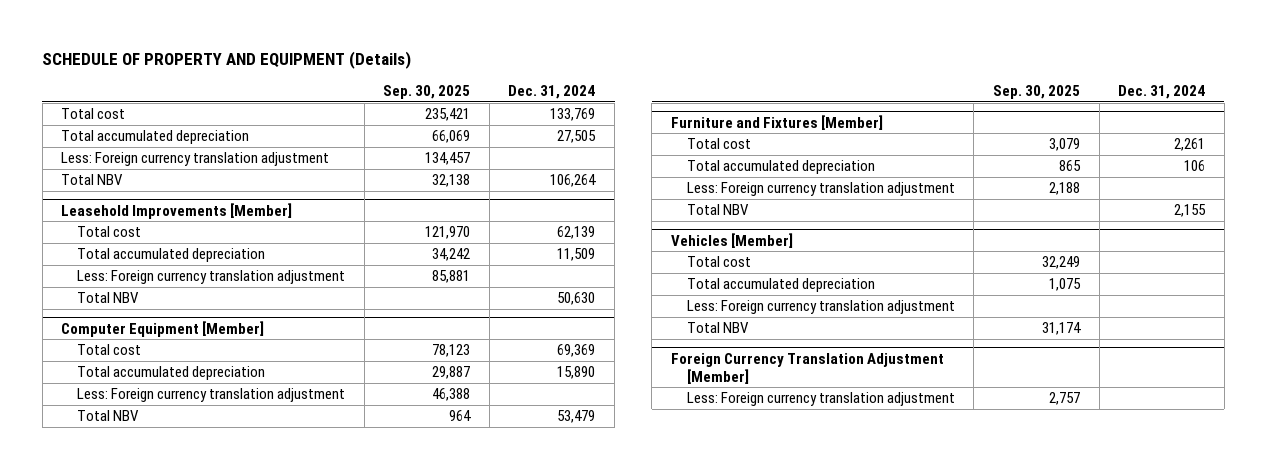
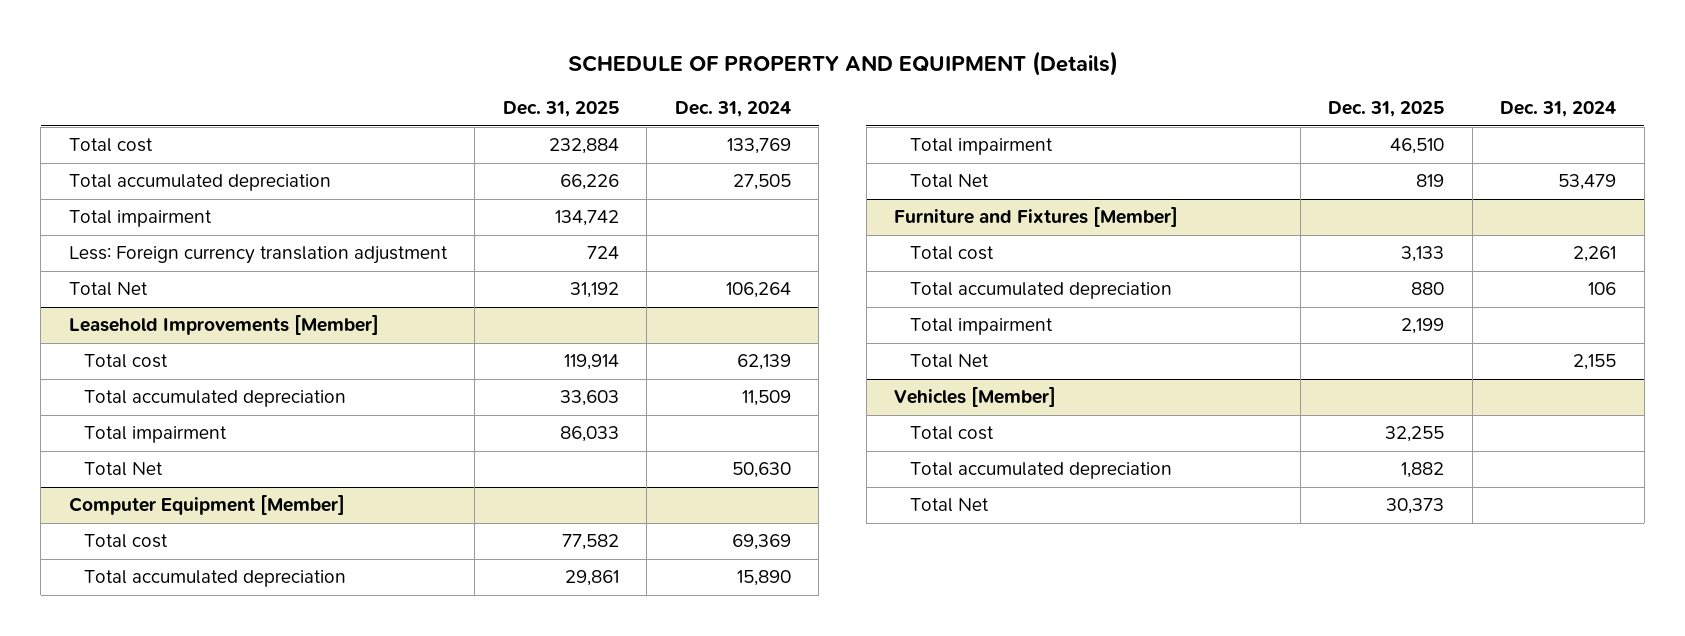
- | Sep. 30, 2025 | Dec. 31, 2024
+ | Dec. 31, 2025 | Dec. 31, 2024
+ Total impairment | 134,742 |
- Total NBV | 32,138 | 106,264
+ Total Net | 31,192 | 106,264
@ Leasehold Improvements [Member]
- Less: Foreign currency translation adjustment | 85,881 |
- Total NBV | | 50,630
+ Total impairment | 86,033 |
+ Total Net | | 50,630
@ Computer Equipment [Member]
- Less: Foreign currency translation adjustment | 46,388 |
- Total NBV | 964 | 53,479
+ Total impairment | 46,510 |
+ Total Net | 819 | 53,479
@ Furniture and Fixtures [Member]
- Less: Foreign currency translation adjustment | 2,188 |
- Total NBV | | 2,155
+ Total impairment | 2,199 |
+ Total Net | | 2,155
@ Vehicles [Member]
- Less: Foreign currency translation adjustment
- Total NBV | 31,174 |
- Foreign Currency Translation Adjustment [Member]
- Less: Foreign currency translation adjustment | 2,757 |
@ Vehicles [Member]
+ Total Net | 30,373 |

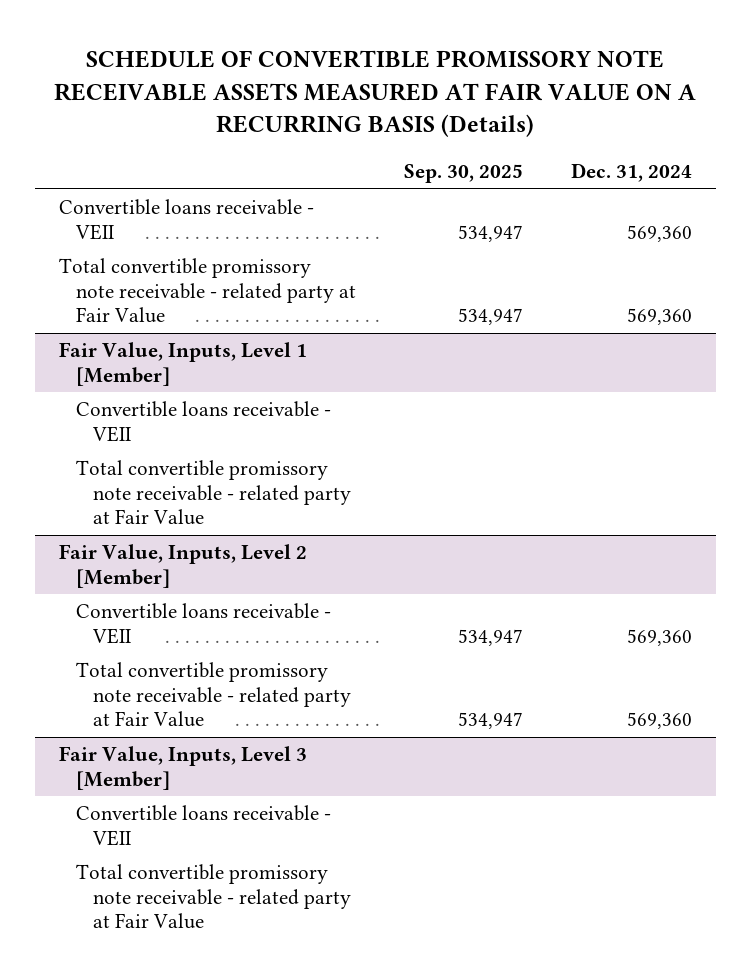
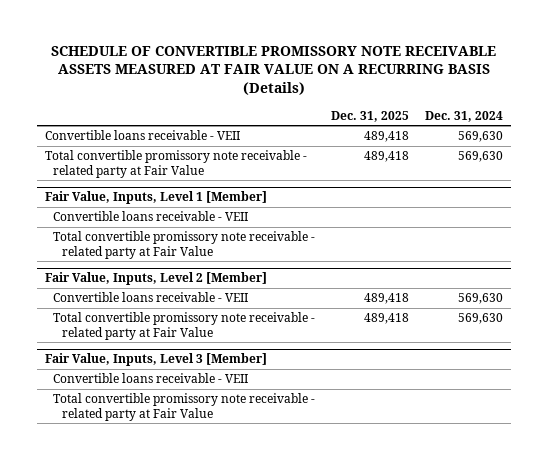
- | Sep. 30, 2025 | Dec. 31, 2024
+ | Dec. 31, 2025 | Dec. 31, 2024
- Convertible loans receivable - VEII | 534,947 | 569,360
- Total convertible promissory note receivable - related party at Fair Value | 534,947 | 569,360
+ Convertible loans receivable - VEII | 489,418 | 569,630
+ Total convertible promissory note receivable - related party at Fair Value | 489,418 | 569,630
@ Fair Value, Inputs, Level 2 [Member]
- Convertible loans receivable - VEII | 534,947 | 569,360
- Total convertible promissory note receivable - related party at Fair Value | 534,947 | 569,360
+ Convertible loans receivable - VEII | 489,418 | 569,630
+ Total convertible promissory note receivable - related party at Fair Value | 489,418 | 569,630

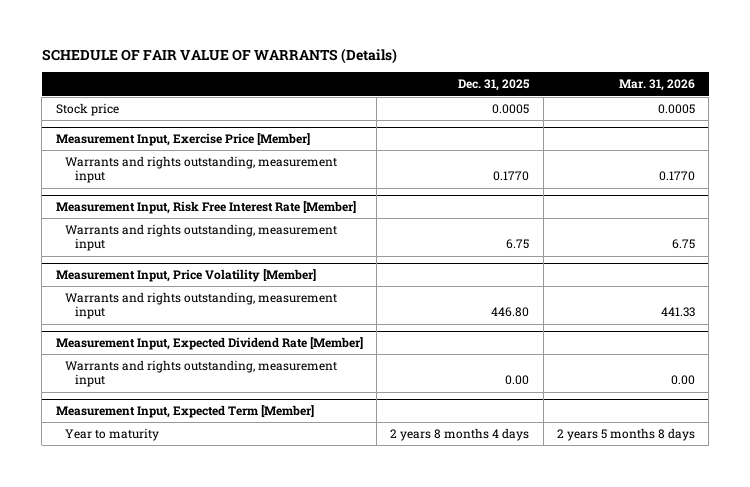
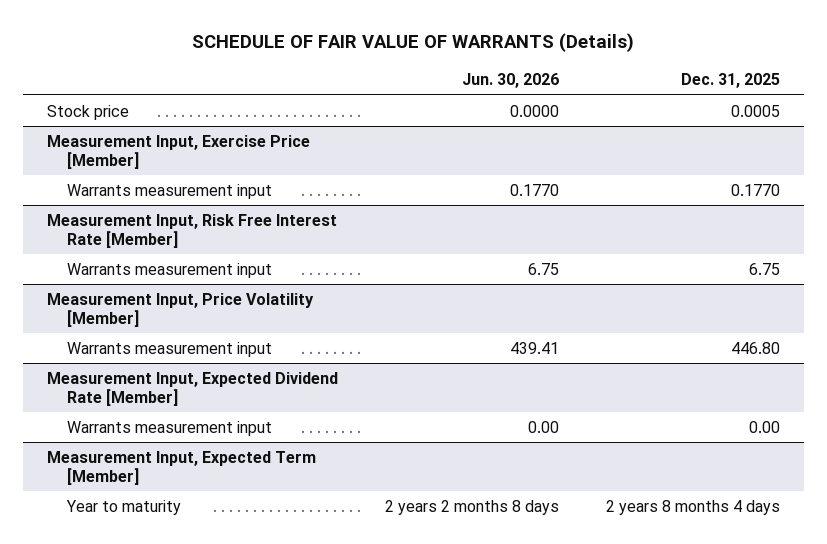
- | Dec. 31, 2025 | Mar. 31, 2026
+ | Jun. 30, 2026 | Dec. 31, 2025
@ Measurement Input, Exercise Price [Member]
- Warrants and rights outstanding, measurement input | 0.1770 | 0.1770
+ Warrants measurement input | 0.1770 | 0.1770
@ Measurement Input, Risk Free Interest Rate [Member]
- Warrants and rights outstanding, measurement input | 6.75 | 6.75
+ Warrants measurement input | 6.75 | 6.75
@ Measurement Input, Price Volatility [Member]
- Warrants and rights outstanding, measurement input | 446.80 | 441.33
+ Warrants measurement input | 439.41 | 446.80
@ Measurement Input, Expected Dividend Rate [Member]
- Warrants and rights outstanding, measurement input | 0.00 | 0.00
+ Warrants measurement input | 0.00 | 0.00

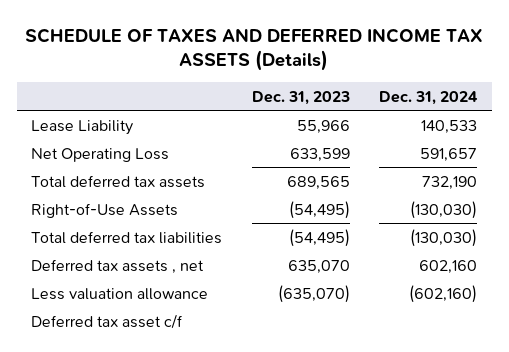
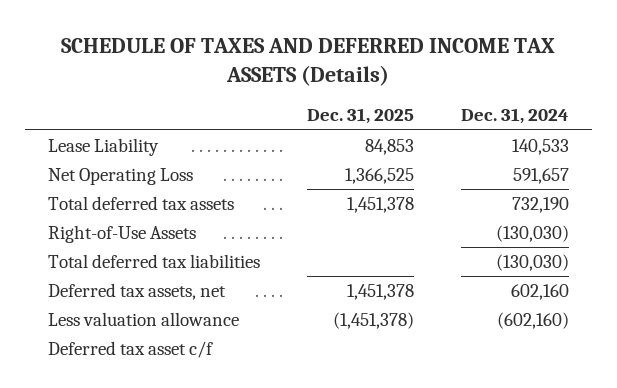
- | Dec. 31, 2023 | Dec. 31, 2024
+ | Dec. 31, 2025 | Dec. 31, 2024
- Deferred tax assets , net | 635,070 | 602,160
+ Deferred tax assets, net | 1,451,378 | 602,160

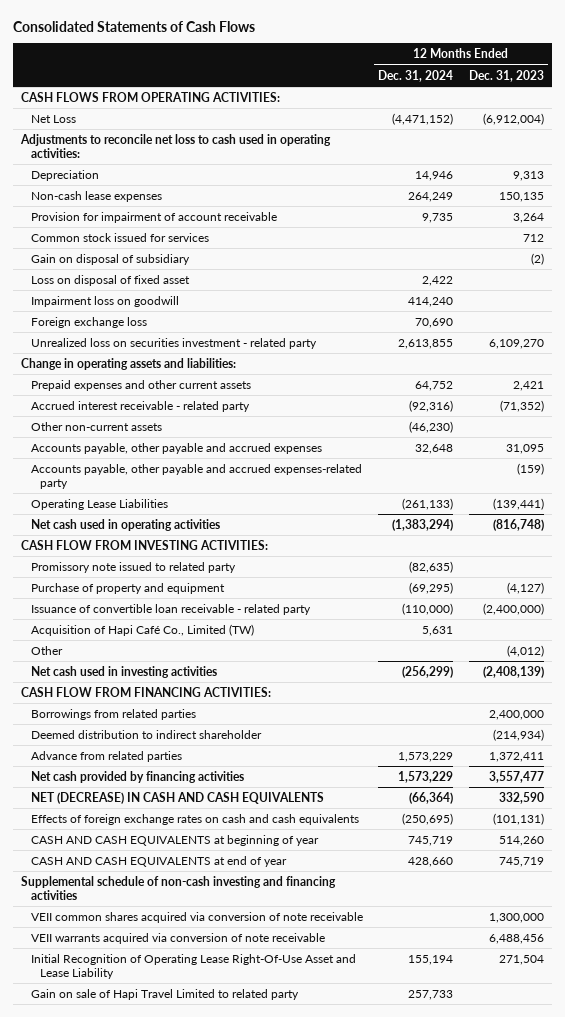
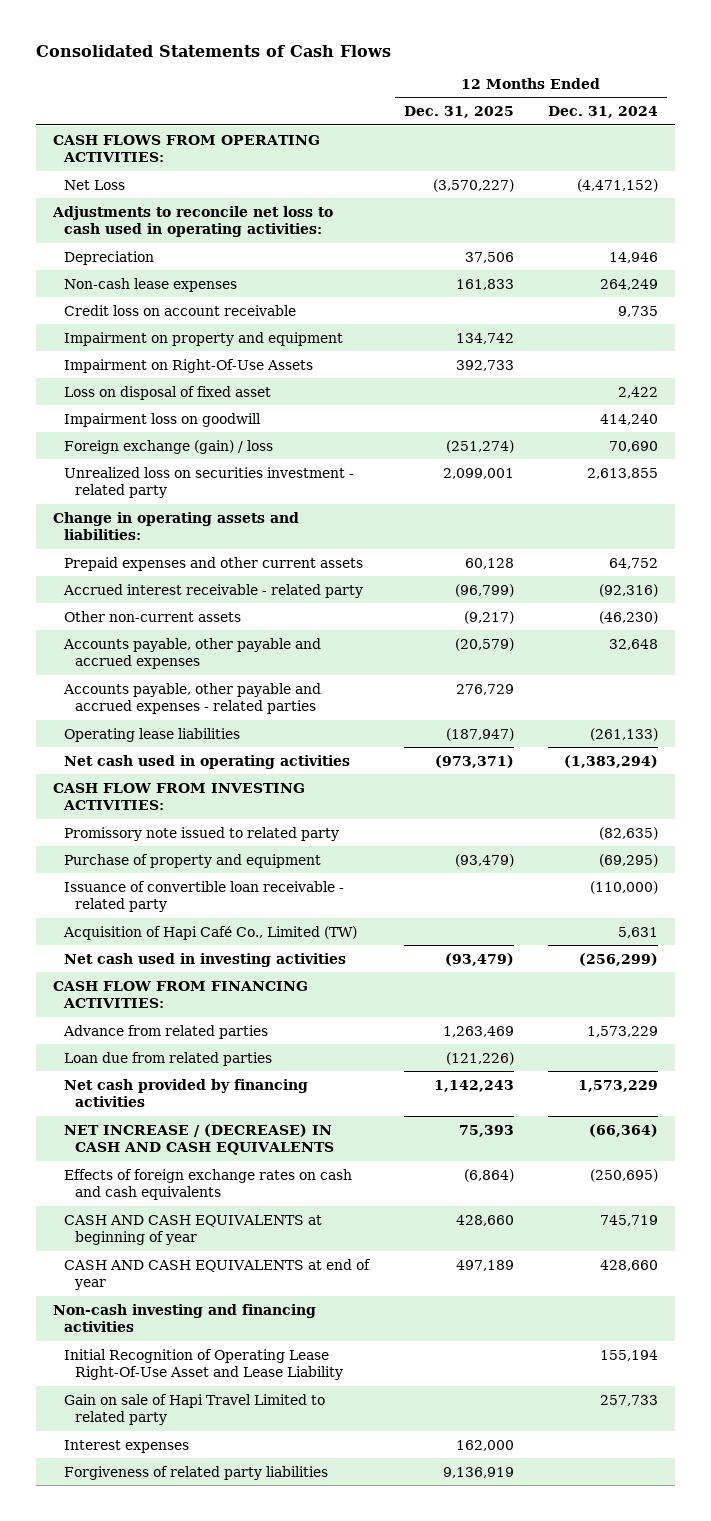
- | 12 Months Ended Dec. 31, 2024 | 12 Months Ended Dec. 31, 2023
+ | 12 Months Ended Dec. 31, 2025 | 12 Months Ended Dec. 31, 2024
- Provision for impairment of account receivable | 9,735 | 3,264
- Common stock issued for services | | 712
- Gain on disposal of subsidiary | | (2)
+ Credit loss on account receivable | | 9,735
+ Impairment on property and equipment | 134,742 |
+ Impairment on Right-Of-Use Assets | 392,733 |
- Foreign exchange loss | 70,690 |
+ Foreign exchange (gain) / loss | (251,274) | 70,690
- Accounts payable, other payable and accrued expenses-related party | | (159)
- Operating Lease Liabilities | (261,133) | (139,441)
+ Accounts payable, other payable and accrued expenses - related parties | 276,729 |
+ Operating lease liabilities | (187,947) | (261,133)
- Other | | (4,012)
- Borrowings from related parties | | 2,400,000
- Deemed distribution to indirect shareholder | | (214,934)
+ Loan due from related parties | (121,226) |
- NET (DECREASE) IN CASH AND CASH EQUIVALENTS | (66,364) | 332,590
+ NET INCREASE / (DECREASE) IN CASH AND CASH EQUIVALENTS | 75,393 | (66,364)
- Supplemental schedule of non-cash investing and financing activities
- VEII common shares acquired via conversion of note receivable | | 1,300,000
- VEII warrants acquired via conversion of note receivable | | 6,488,456
+ Non-cash investing and financing activities
+ Interest expenses | 162,000 |
+ Forgiveness of related party liabilities | 9,136,919 |

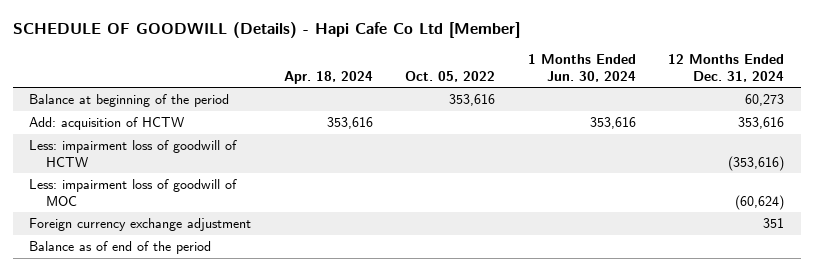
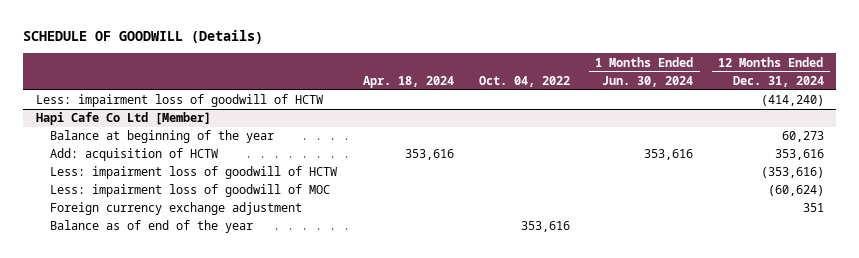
- SCHEDULE OF GOODWILL (Details) - Hapi Cafe Co Ltd [Member]
+ SCHEDULE OF GOODWILL (Details)
- | Apr. 18, 2024 | Oct. 05, 2022 | 1 Months Ended Jun. 30, 2024 | 12 Months Ended Dec. 31, 2024
+ | Apr. 18, 2024 | Oct. 04, 2022 | 1 Months Ended Jun. 30, 2024 | 12 Months Ended Dec. 31, 2024
- Balance at beginning of the period | | 353,616 | | 60,273
+ Less: impairment loss of goodwill of HCTW | | | | (414,240)
+ Hapi Cafe Co Ltd [Member]
+ Balance at beginning of the year | | | | 60,273
- Balance as of end of the period
+ Balance as of end of the year | | 353,616 | |

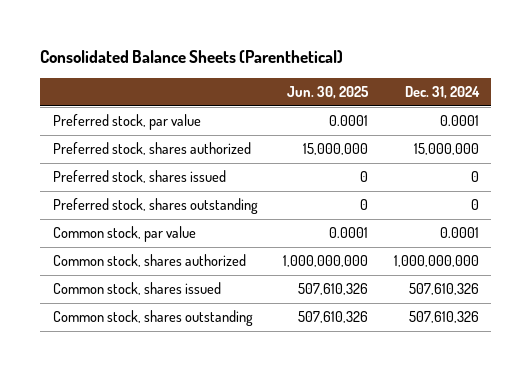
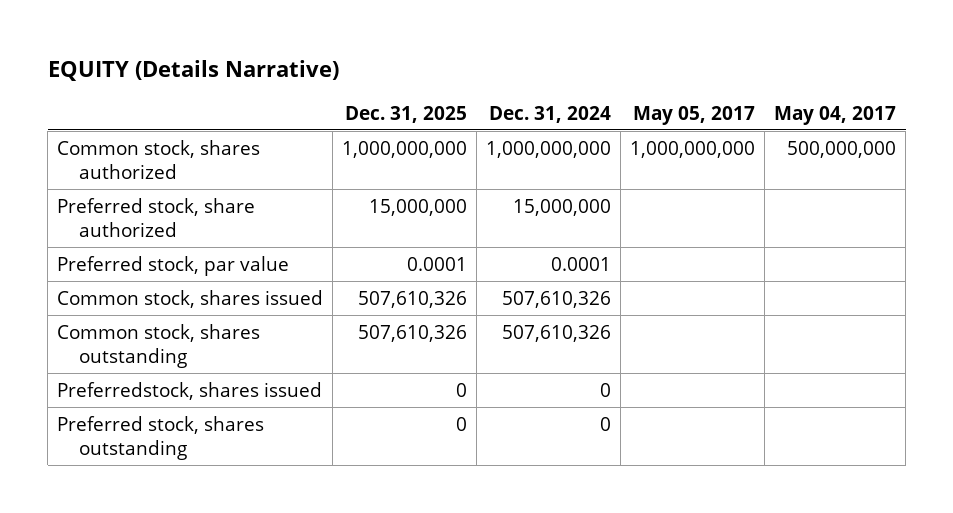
- Consolidated Balance Sheets (Parenthetical)
+ EQUITY (Details Narrative)
- | Jun. 30, 2025 | Dec. 31, 2024
+ | Dec. 31, 2025 | Dec. 31, 2024 | May 05, 2017 | May 04, 2017
- Preferred stock, shares authorized | 15,000,000 | 15,000,000
- Preferred stock, shares issued | 0 | 0
- Common stock, par value | 0.0001 | 0.0001
+ Preferred stock, share authorized | 15,000,000 | 15,000,000 | |
moved down: Preferred stock, par value | 0.0001 | 0.0001 | |
+ Preferredstock, shares issued | 0 | 0 | |
moved down: Preferred stock, shares outstanding | 0 | 0 | |

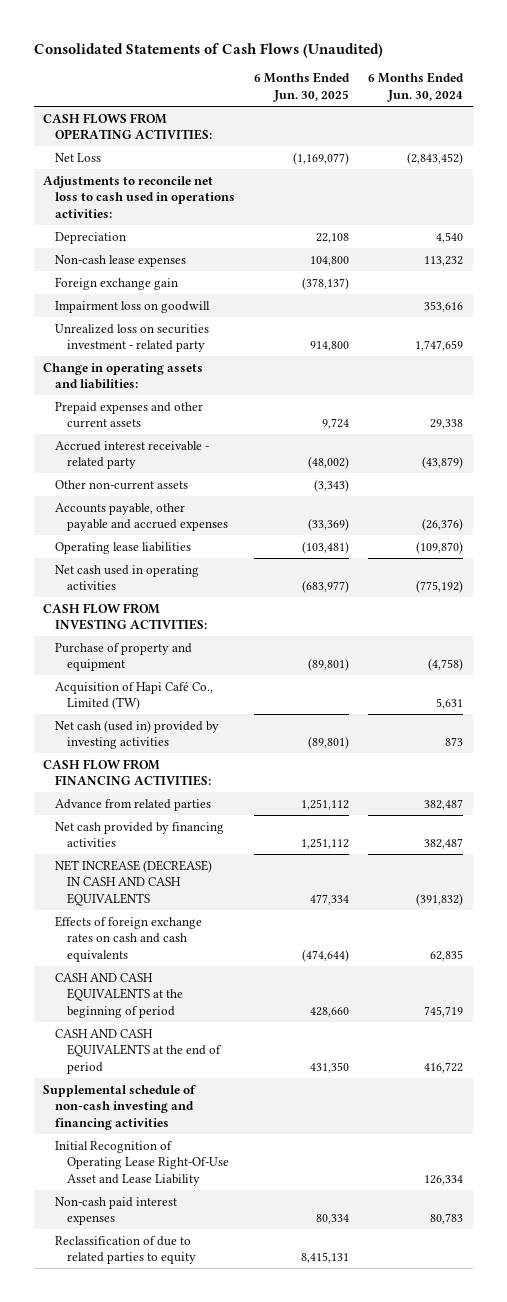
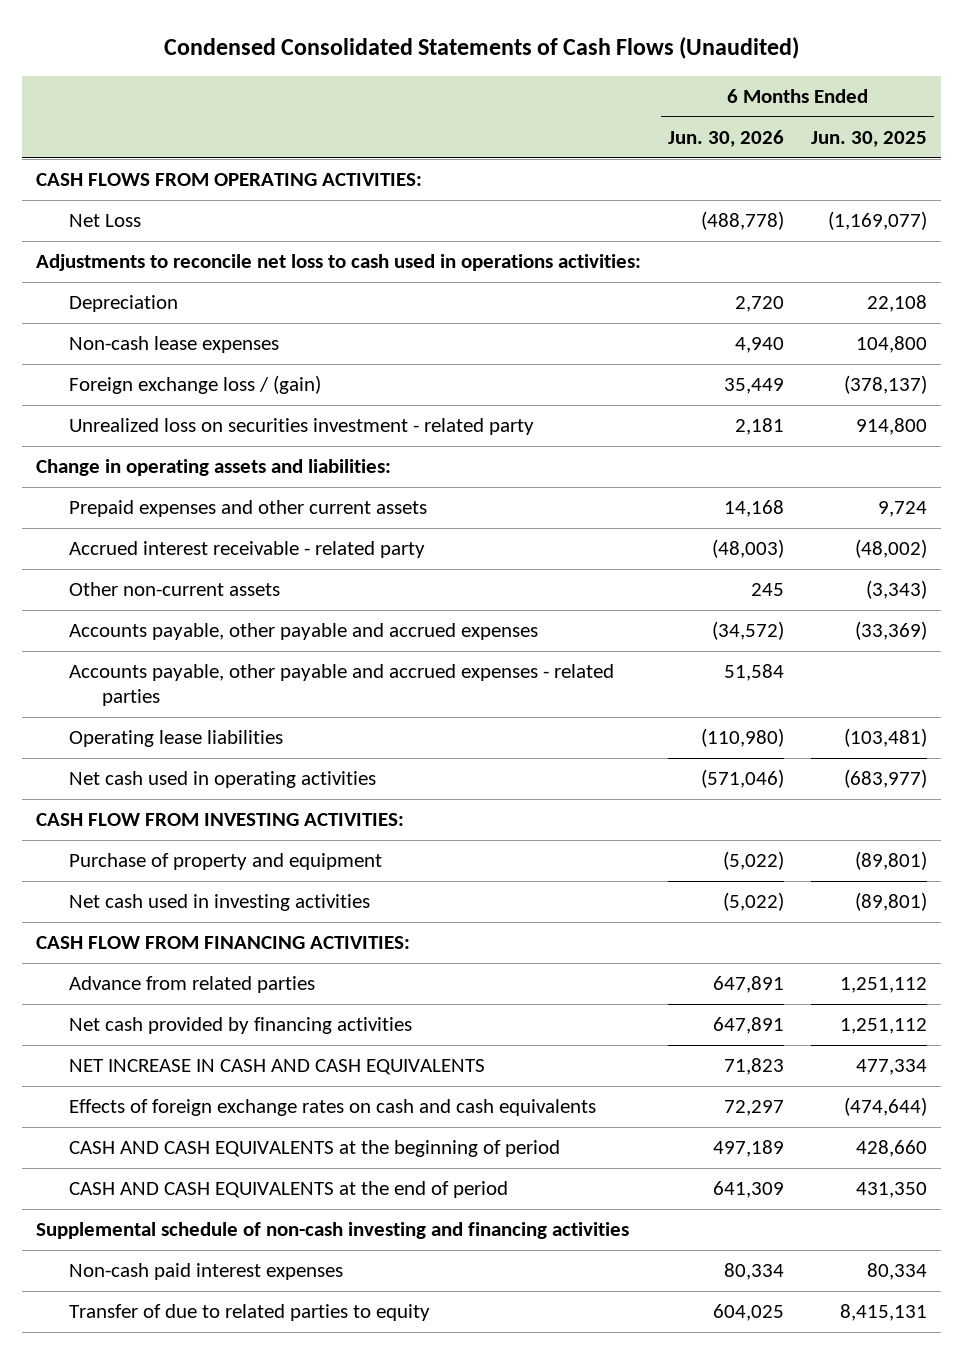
- Consolidated Statements of Cash Flows (Unaudited)
+ Condensed Consolidated Statements of Cash Flows (Unaudited)
- | 6 Months Ended Jun. 30, 2025 | 6 Months Ended Jun. 30, 2024
+ | 6 Months Ended Jun. 30, 2026 | 6 Months Ended Jun. 30, 2025
- Foreign exchange gain | (378,137) |
- Impairment loss on goodwill | | 353,616
+ Foreign exchange loss / (gain) | 35,449 | (378,137)
+ Accounts payable, other payable and accrued expenses - related parties | 51,584 |
- Acquisition of Hapi Café Co., Limited (TW) | | 5,631
- Net cash (used in) provided by investing activities | (89,801) | 873
+ Net cash used in investing activities | (5,022) | (89,801)
- NET INCREASE (DECREASE) IN CASH AND CASH EQUIVALENTS | 477,334 | (391,832)
+ NET INCREASE IN CASH AND CASH EQUIVALENTS | 71,823 | 477,334
- Initial Recognition of Operating Lease Right-Of-Use Asset and Lease Liability | | 126,334
- Reclassification of due to related parties to equity | 8,415,131 |
+ Transfer of due to related parties to equity | 604,025 | 8,415,131

